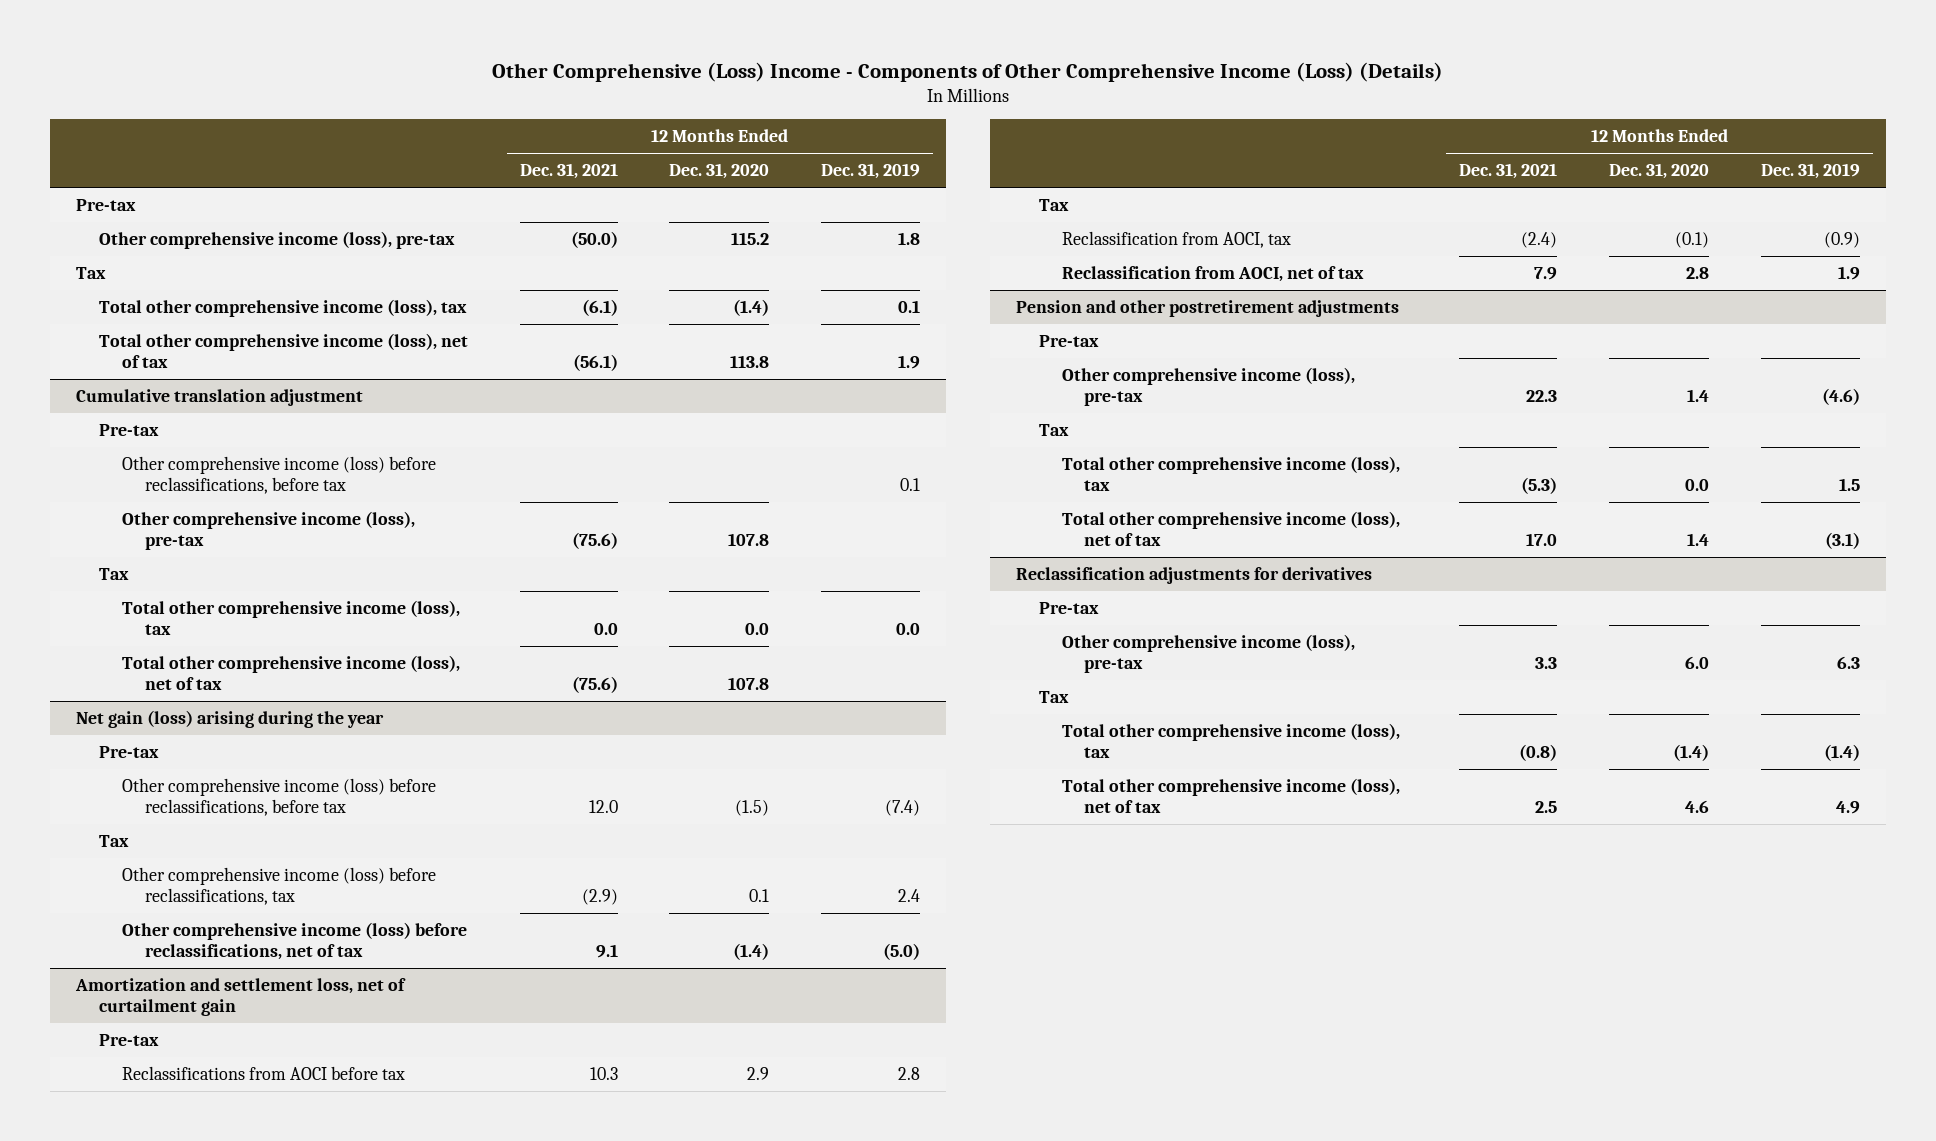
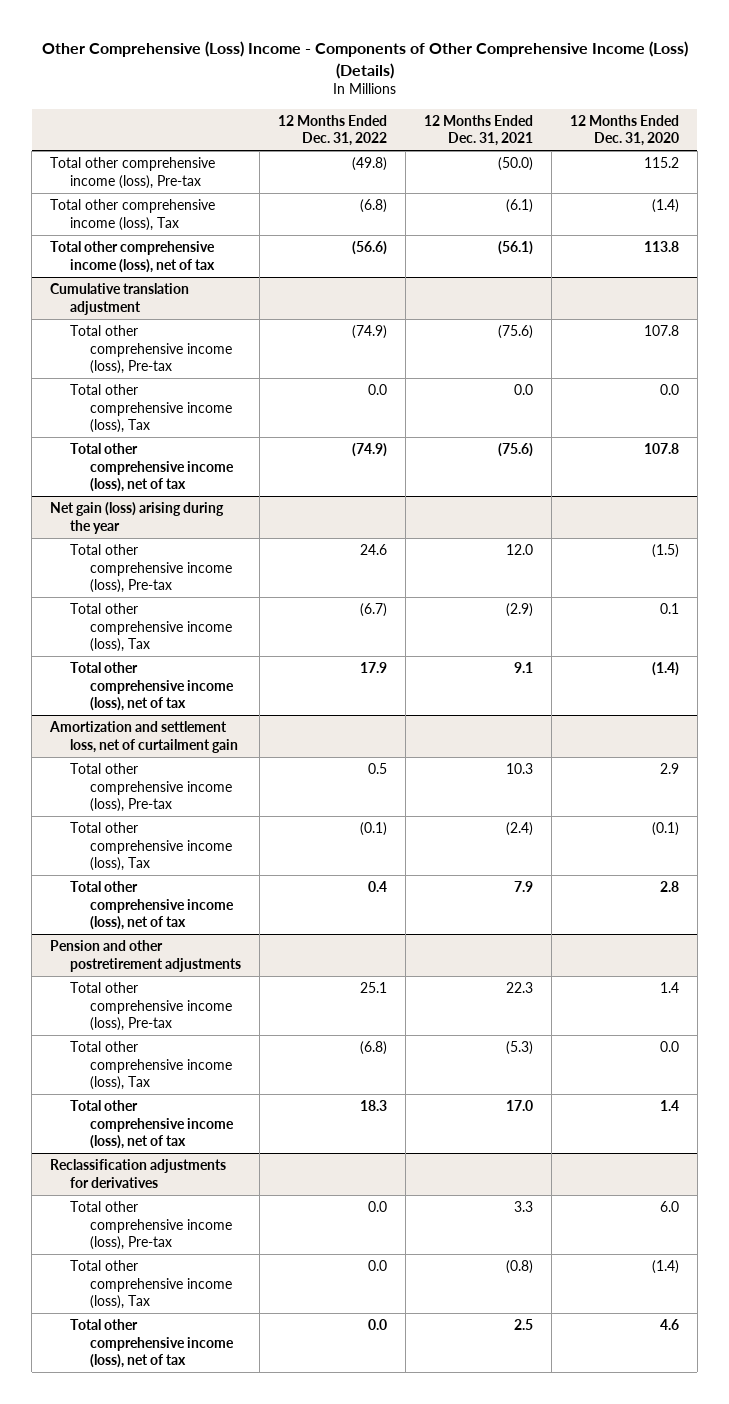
- | 12 Months Ended Dec. 31, 2021 | 12 Months Ended Dec. 31, 2020 | 12 Months Ended Dec. 31, 2019
+ | 12 Months Ended Dec. 31, 2022 | 12 Months Ended Dec. 31, 2021 | 12 Months Ended Dec. 31, 2020
- Pre-tax
- Other comprehensive income (loss), pre-tax | (50.0) | 115.2 | 1.8
- Tax
- Total other comprehensive income (loss), tax | (6.1) | (1.4) | 0.1
+ Total other comprehensive income (loss), Pre-tax | (49.8) | (50.0) | 115.2
+ Total other comprehensive income (loss), Tax | (6.8) | (6.1) | (1.4)
@ Cumulative translation adjustment
- Pre-tax
- Other comprehensive income (loss) before reclassifications, before tax | | | 0.1
- Other comprehensive income (loss), pre-tax | (75.6) | 107.8 |
- Tax
- Total other comprehensive income (loss), tax | 0.0 | 0.0 | 0.0
+ Total other comprehensive income (loss), Pre-tax | (74.9) | (75.6) | 107.8
+ Total other comprehensive income (loss), Tax | 0.0 | 0.0 | 0.0
@ Net gain (loss) arising during the year
- Pre-tax
- Other comprehensive income (loss) before reclassifications, before tax | 12.0 | (1.5) | (7.4)
- Tax
- Other comprehensive income (loss) before reclassifications, tax | (2.9) | 0.1 | 2.4
- Other comprehensive income (loss) before reclassifications, net of tax | 9.1 | (1.4) | (5.0)
+ Total other comprehensive income (loss), Pre-tax | 24.6 | 12.0 | (1.5)
+ Total other comprehensive income (loss), Tax | (6.7) | (2.9) | 0.1
+ Total other comprehensive income (loss), net of tax | 17.9 | 9.1 | (1.4)
@ Amortization and settlement loss, net of curtailment gain
- Pre-tax
- Reclassifications from AOCI before tax | 10.3 | 2.9 | 2.8
- Tax
- Reclassification from AOCI, tax | (2.4) | (0.1) | (0.9)
- Reclassification from AOCI, net of tax | 7.9 | 2.8 | 1.9
+ Total other comprehensive income (loss), Pre-tax | 0.5 | 10.3 | 2.9
+ Total other comprehensive income (loss), Tax | (0.1) | (2.4) | (0.1)
+ Total other comprehensive income (loss), net of tax | 0.4 | 7.9 | 2.8
@ Pension and other postretirement adjustments
- Pre-tax
- Other comprehensive income (loss), pre-tax | 22.3 | 1.4 | (4.6)
- Tax
- Total other comprehensive income (loss), tax | (5.3) | 0.0 | 1.5
+ Total other comprehensive income (loss), Pre-tax | 25.1 | 22.3 | 1.4
+ Total other comprehensive income (loss), Tax | (6.8) | (5.3) | 0.0
@ Reclassification adjustments for derivatives
- Pre-tax
- Other comprehensive income (loss), pre-tax | 3.3 | 6.0 | 6.3
- Tax
- Total other comprehensive income (loss), tax | (0.8) | (1.4) | (1.4)
+ Total other comprehensive income (loss), Pre-tax | 0.0 | 3.3 | 6.0
+ Total other comprehensive income (loss), Tax | 0.0 | (0.8) | (1.4)

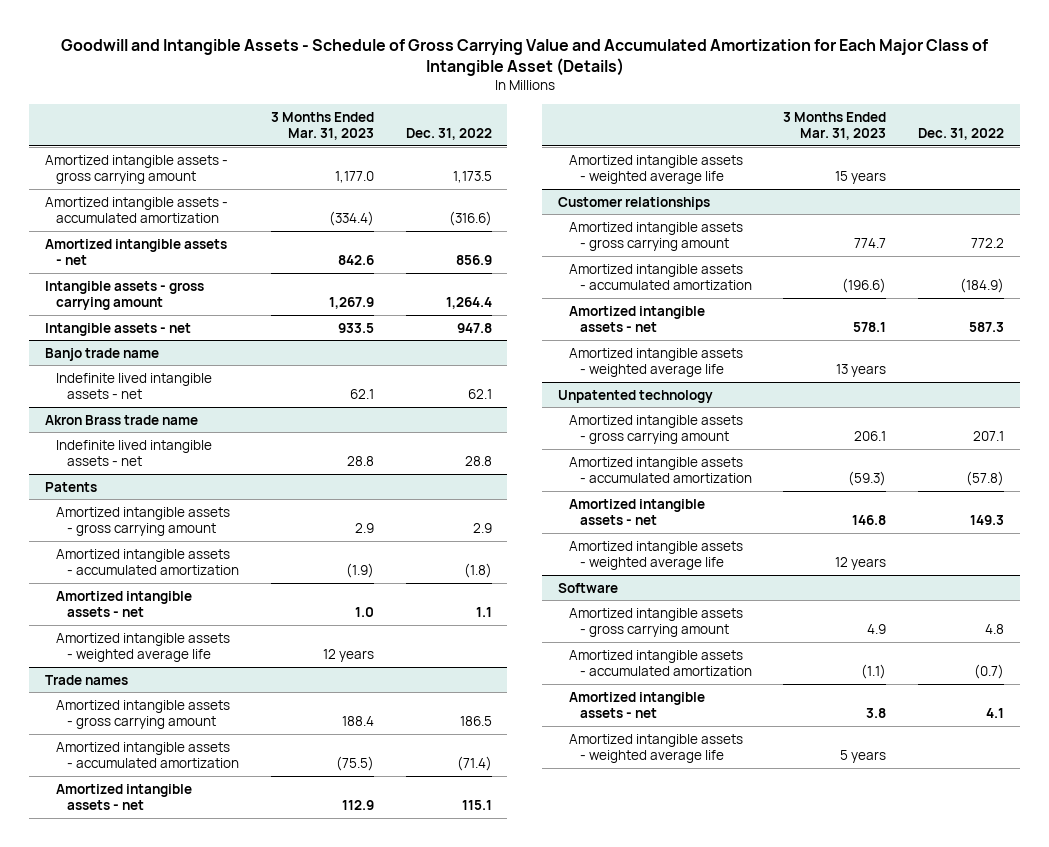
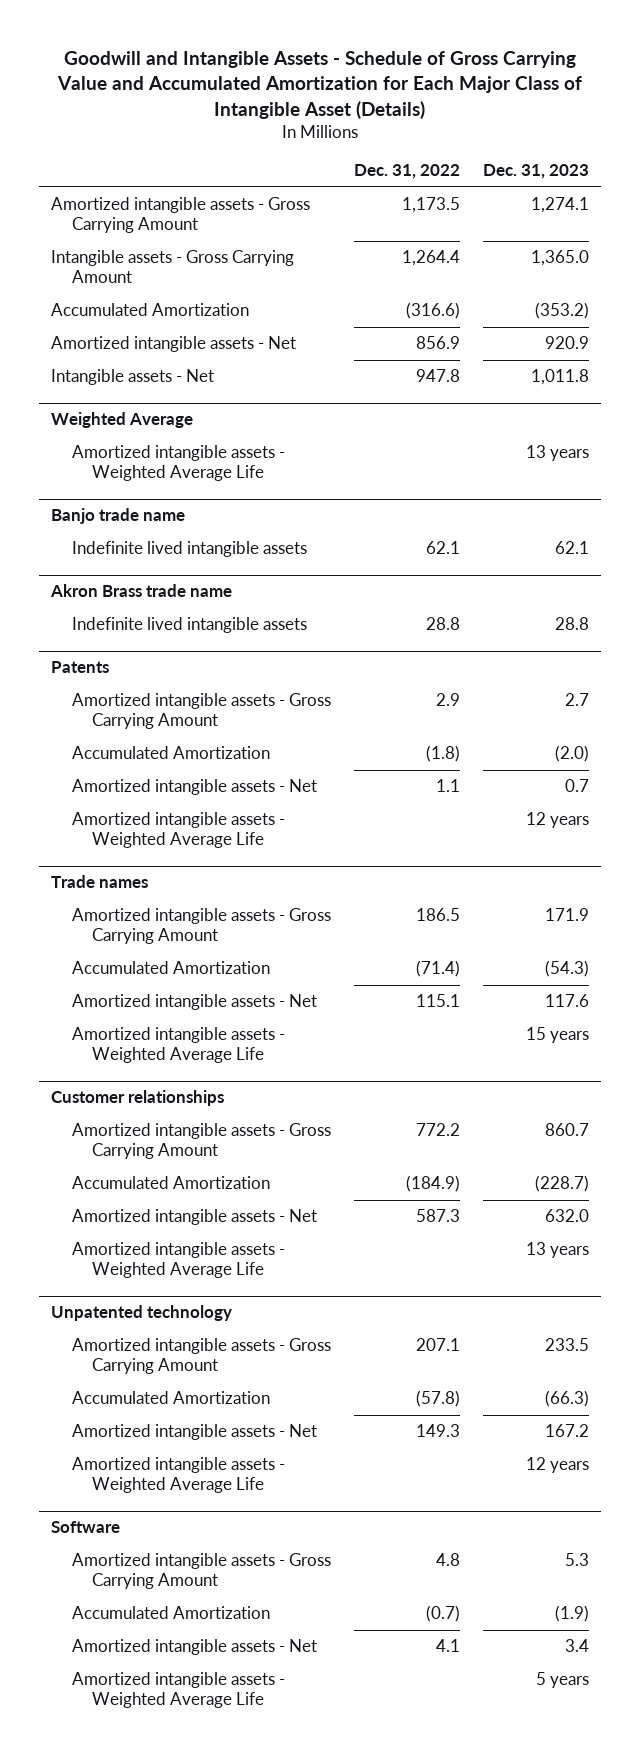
- | 3 Months Ended Mar. 31, 2023 | Dec. 31, 2022
+ | Dec. 31, 2022 | Dec. 31, 2023
- Amortized intangible assets - gross carrying amount | 1,177.0 | 1,173.5
- Amortized intangible assets - accumulated amortization | (334.4) | (316.6)
- Amortized intangible assets - net | 842.6 | 856.9
- Intangible assets - gross carrying amount | 1,267.9 | 1,264.4
- Intangible assets - net | 933.5 | 947.8
+ Amortized intangible assets - Gross Carrying Amount | 1,173.5 | 1,274.1
+ Intangible assets - Gross Carrying Amount | 1,264.4 | 1,365.0
+ Accumulated Amortization | (316.6) | (353.2)
+ Amortized intangible assets - Net | 856.9 | 920.9
+ Intangible assets - Net | 947.8 | 1,011.8
+ Weighted Average
+ Amortized intangible assets - Weighted Average Life | | 13 years
@ Banjo trade name
- Indefinite lived intangible assets - net | 62.1 | 62.1
+ Indefinite lived intangible assets | 62.1 | 62.1
@ Akron Brass trade name
- Indefinite lived intangible assets - net | 28.8 | 28.8
+ Indefinite lived intangible assets | 28.8 | 28.8
@ Patents
- Amortized intangible assets - gross carrying amount | 2.9 | 2.9
- Amortized intangible assets - accumulated amortization | (1.9) | (1.8)
- Amortized intangible assets - net | 1.0 | 1.1
- Amortized intangible assets - weighted average life | 12 years |
+ Amortized intangible assets - Gross Carrying Amount | 2.9 | 2.7
+ Accumulated Amortization | (1.8) | (2.0)
+ Amortized intangible assets - Net | 1.1 | 0.7
+ Amortized intangible assets - Weighted Average Life | | 12 years
@ Trade names
- Amortized intangible assets - gross carrying amount | 188.4 | 186.5
- Amortized intangible assets - accumulated amortization | (75.5) | (71.4)
- Amortized intangible assets - net | 112.9 | 115.1
- Amortized intangible assets - weighted average life | 15 years |
+ Amortized intangible assets - Gross Carrying Amount | 186.5 | 171.9
+ Accumulated Amortization | (71.4) | (54.3)
+ Amortized intangible assets - Net | 115.1 | 117.6
+ Amortized intangible assets - Weighted Average Life | | 15 years
@ Customer relationships
- Amortized intangible assets - gross carrying amount | 774.7 | 772.2
- Amortized intangible assets - accumulated amortization | (196.6) | (184.9)
- Amortized intangible assets - net | 578.1 | 587.3
- Amortized intangible assets - weighted average life | 13 years |
+ Amortized intangible assets - Gross Carrying Amount | 772.2 | 860.7
+ Accumulated Amortization | (184.9) | (228.7)
+ Amortized intangible assets - Net | 587.3 | 632.0
+ Amortized intangible assets - Weighted Average Life | | 13 years
@ Unpatented technology
- Amortized intangible assets - gross carrying amount | 206.1 | 207.1
- Amortized intangible assets - accumulated amortization | (59.3) | (57.8)
- Amortized intangible assets - net | 146.8 | 149.3
- Amortized intangible assets - weighted average life | 12 years |
+ Amortized intangible assets - Gross Carrying Amount | 207.1 | 233.5
+ Accumulated Amortization | (57.8) | (66.3)
+ Amortized intangible assets - Net | 149.3 | 167.2
+ Amortized intangible assets - Weighted Average Life | | 12 years
@ Software
- Amortized intangible assets - gross carrying amount | 4.9 | 4.8
- Amortized intangible assets - accumulated amortization | (1.1) | (0.7)
- Amortized intangible assets - net | 3.8 | 4.1
- Amortized intangible assets - weighted average life | 5 years |
+ Amortized intangible assets - Gross Carrying Amount | 4.8 | 5.3
+ Accumulated Amortization | (0.7) | (1.9)
+ Amortized intangible assets - Net | 4.1 | 3.4
+ Amortized intangible assets - Weighted Average Life | | 5 years

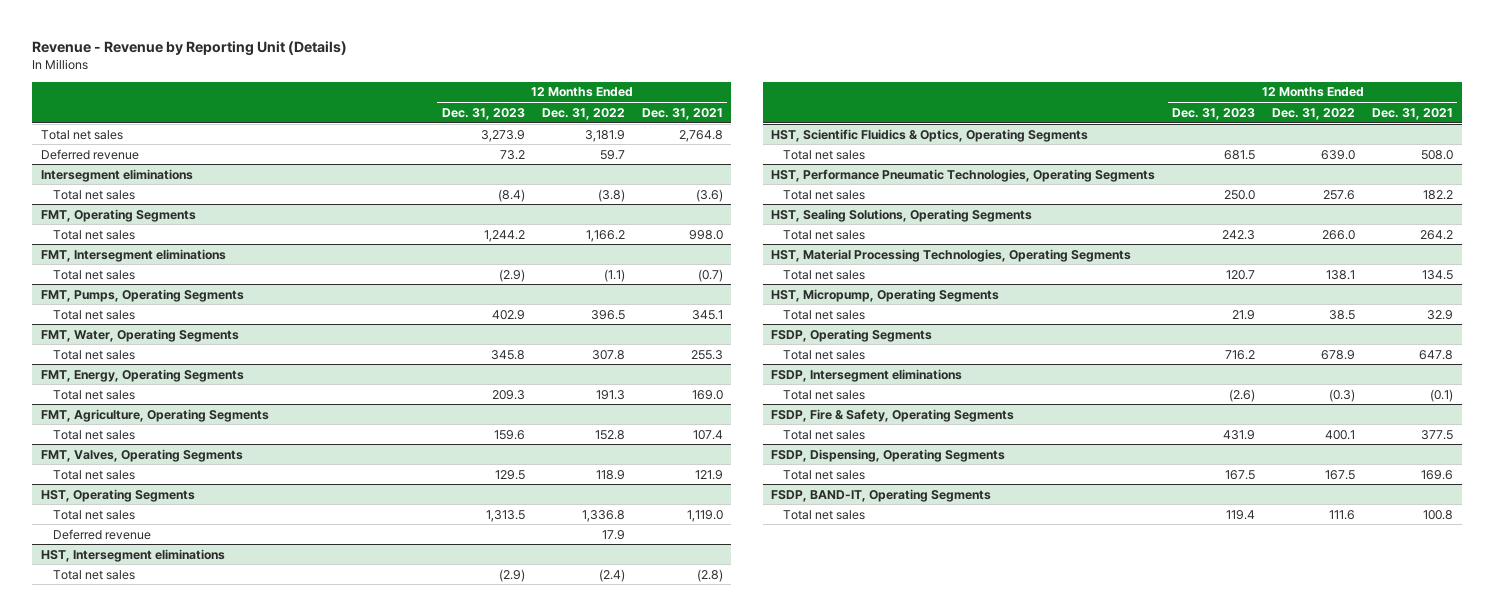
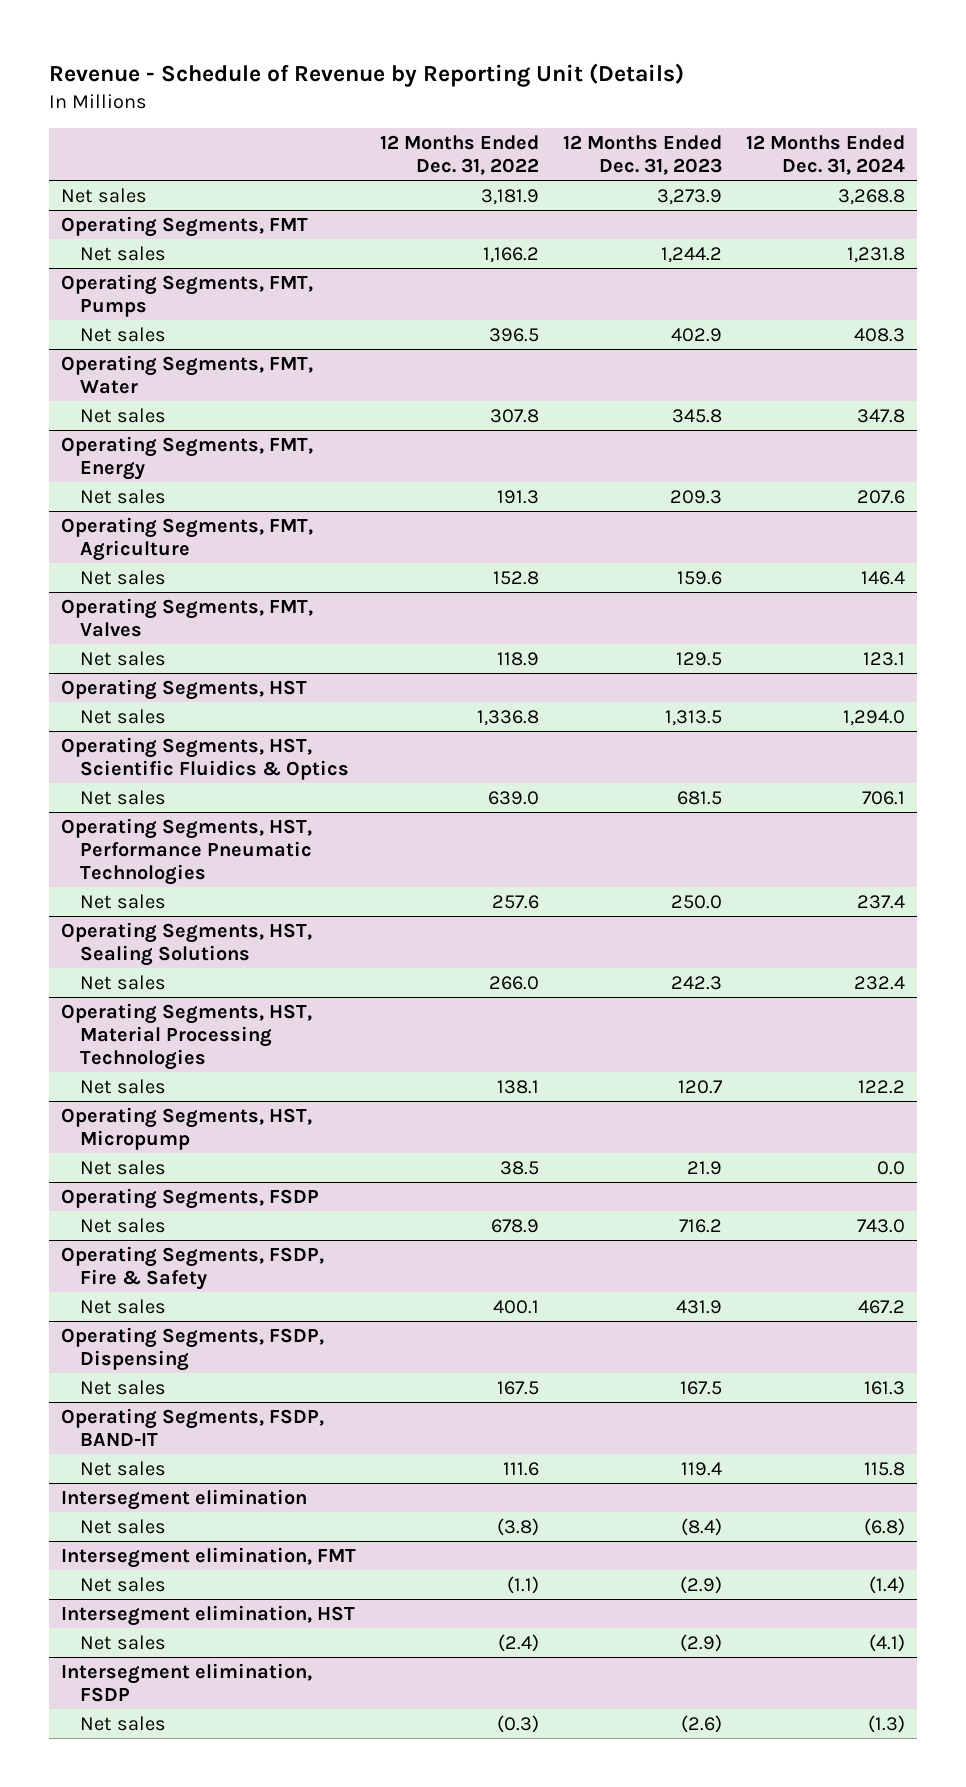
- Revenue - Revenue by Reporting Unit (Details)
+ Revenue - Schedule of Revenue by Reporting Unit (Details)
- | 12 Months Ended Dec. 31, 2023 | 12 Months Ended Dec. 31, 2022 | 12 Months Ended Dec. 31, 2021
+ | 12 Months Ended Dec. 31, 2022 | 12 Months Ended Dec. 31, 2023 | 12 Months Ended Dec. 31, 2024
- Total net sales | 3,273.9 | 3,181.9 | 2,764.8
- Deferred revenue | 73.2 | 59.7 |
- Intersegment eliminations
- Total net sales | (8.4) | (3.8) | (3.6)
- FMT, Operating Segments
- Total net sales | 1,244.2 | 1,166.2 | 998.0
- FMT, Intersegment eliminations
- Total net sales | (2.9) | (1.1) | (0.7)
- FMT, Pumps, Operating Segments
- Total net sales | 402.9 | 396.5 | 345.1
- FMT, Water, Operating Segments
- Total net sales | 345.8 | 307.8 | 255.3
- FMT, Energy, Operating Segments
- Total net sales | 209.3 | 191.3 | 169.0
- FMT, Agriculture, Operating Segments
- Total net sales | 159.6 | 152.8 | 107.4
- FMT, Valves, Operating Segments
- Total net sales | 129.5 | 118.9 | 121.9
- HST, Operating Segments
- Total net sales | 1,313.5 | 1,336.8 | 1,119.0
- Deferred revenue | | 17.9 |
- HST, Intersegment eliminations
- Total net sales | (2.9) | (2.4) | (2.8)
- HST, Scientific Fluidics & Optics, Operating Segments
- Total net sales | 681.5 | 639.0 | 508.0
- HST, Performance Pneumatic Technologies, Operating Segments
- Total net sales | 250.0 | 257.6 | 182.2
- HST, Sealing Solutions, Operating Segments
- Total net sales | 242.3 | 266.0 | 264.2
- HST, Material Processing Technologies, Operating Segments
- Total net sales | 120.7 | 138.1 | 134.5
- HST, Micropump, Operating Segments
- Total net sales | 21.9 | 38.5 | 32.9
- FSDP, Operating Segments
- Total net sales | 716.2 | 678.9 | 647.8
- FSDP, Intersegment eliminations
- Total net sales | (2.6) | (0.3) | (0.1)
- FSDP, Fire & Safety, Operating Segments
- Total net sales | 431.9 | 400.1 | 377.5
- FSDP, Dispensing, Operating Segments
- Total net sales | 167.5 | 167.5 | 169.6
- FSDP, BAND-IT, Operating Segments
- Total net sales | 119.4 | 111.6 | 100.8
+ Net sales | 3,181.9 | 3,273.9 | 3,268.8
+ Operating Segments, FMT
+ Net sales | 1,166.2 | 1,244.2 | 1,231.8
+ Operating Segments, FMT, Pumps
+ Net sales | 396.5 | 402.9 | 408.3
+ Operating Segments, FMT, Water
+ Net sales | 307.8 | 345.8 | 347.8
+ Operating Segments, FMT, Energy
+ Net sales | 191.3 | 209.3 | 207.6
+ Operating Segments, FMT, Agriculture
+ Net sales | 152.8 | 159.6 | 146.4
+ Operating Segments, FMT, Valves
+ Net sales | 118.9 | 129.5 | 123.1
+ Operating Segments, HST
+ Net sales | 1,336.8 | 1,313.5 | 1,294.0
+ Operating Segments, HST, Scientific Fluidics & Optics
+ Net sales | 639.0 | 681.5 | 706.1
+ Operating Segments, HST, Performance Pneumatic Technologies
+ Net sales | 257.6 | 250.0 | 237.4
+ Operating Segments, HST, Sealing Solutions
+ Net sales | 266.0 | 242.3 | 232.4
+ Operating Segments, HST, Material Processing Technologies
+ Net sales | 138.1 | 120.7 | 122.2
+ Operating Segments, HST, Micropump
+ Net sales | 38.5 | 21.9 | 0.0
+ Operating Segments, FSDP
+ Net sales | 678.9 | 716.2 | 743.0
+ Operating Segments, FSDP, Fire & Safety
+ Net sales | 400.1 | 431.9 | 467.2
+ Operating Segments, FSDP, Dispensing
+ Net sales | 167.5 | 167.5 | 161.3
+ Operating Segments, FSDP, BAND-IT
+ Net sales | 111.6 | 119.4 | 115.8
+ Intersegment elimination
+ Net sales | (3.8) | (8.4) | (6.8)
+ Intersegment elimination, FMT
+ Net sales | (1.1) | (2.9) | (1.4)
+ Intersegment elimination, HST
+ Net sales | (2.4) | (2.9) | (4.1)
+ Intersegment elimination, FSDP
+ Net sales | (0.3) | (2.6) | (1.3)

